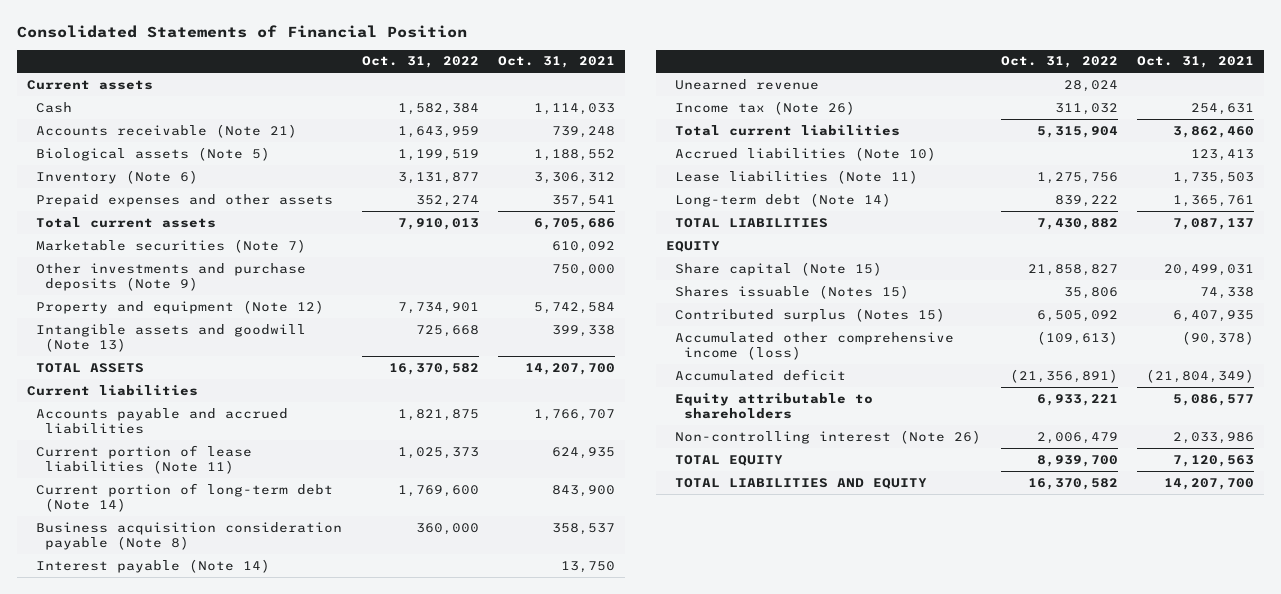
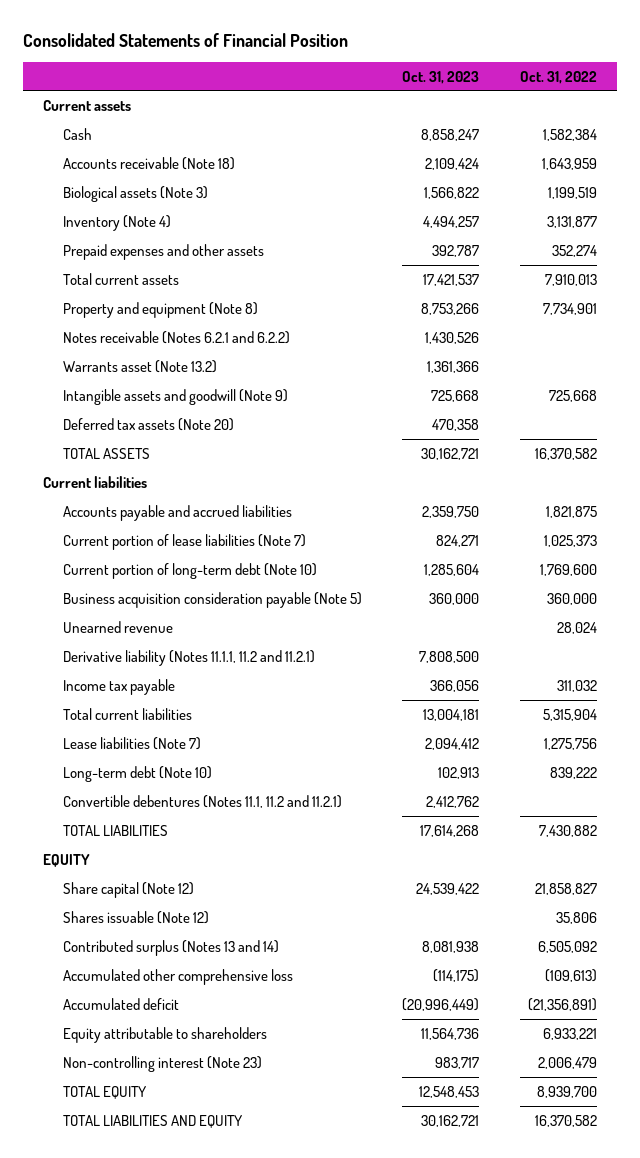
- | Oct. 31, 2022 | Oct. 31, 2021
+ | Oct. 31, 2023 | Oct. 31, 2022
- Accounts receivable (Note 21) | 1,643,959 | 739,248
- Biological assets (Note 5) | 1,199,519 | 1,188,552
- Inventory (Note 6) | 3,131,877 | 3,306,312
+ Accounts receivable (Note 18) | 2,109,424 | 1,643,959
+ Biological assets (Note 3) | 1,566,822 | 1,199,519
+ Inventory (Note 4) | 4,494,257 | 3,131,877
- Marketable securities (Note 7) | | 610,092
- Other investments and purchase deposits (Note 9) | | 750,000
- Property and equipment (Note 12) | 7,734,901 | 5,742,584
- Intangible assets and goodwill (Note 13) | 725,668 | 399,338
+ Property and equipment (Note 8) | 8,753,266 | 7,734,901
+ Notes receivable (Notes 6.2.1 and 6.2.2) | 1,430,526 |
+ Warrants asset (Note 13.2) | 1,361,366 |
+ Intangible assets and goodwill (Note 9) | 725,668 | 725,668
+ Deferred tax assets (Note 20) | 470,358 |
- Current portion of lease liabilities (Note 11) | 1,025,373 | 624,935
- Current portion of long-term debt (Note 14) | 1,769,600 | 843,900
- Business acquisition consideration payable (Note 8) | 360,000 | 358,537
- Interest payable (Note 14) | | 13,750
+ Current portion of lease liabilities (Note 7) | 824,271 | 1,025,373
+ Current portion of long-term debt (Note 10) | 1,285,604 | 1,769,600
+ Business acquisition consideration payable (Note 5) | 360,000 | 360,000
- Income tax (Note 26) | 311,032 | 254,631
+ Derivative liability (Notes 11.1.1, 11.2 and 11.2.1) | 7,808,500 |
+ Income tax payable | 366,056 | 311,032
- Accrued liabilities (Note 10) | | 123,413
- Lease liabilities (Note 11) | 1,275,756 | 1,735,503
- Long-term debt (Note 14) | 839,222 | 1,365,761
+ Lease liabilities (Note 7) | 2,094,412 | 1,275,756
+ Long-term debt (Note 10) | 102,913 | 839,222
+ Convertible debentures (Notes 11.1, 11.2 and 11.2.1) | 2,412,762 |
- Share capital (Note 15) | 21,858,827 | 20,499,031
- Shares issuable (Notes 15) | 35,806 | 74,338
- Contributed surplus (Notes 15) | 6,505,092 | 6,407,935
- Accumulated other comprehensive income (loss) | (109,613) | (90,378)
+ Share capital (Note 12) | 24,539,422 | 21,858,827
+ Shares issuable (Note 12) | | 35,806
+ Contributed surplus (Notes 13 and 14) | 8,081,938 | 6,505,092
+ Accumulated other comprehensive loss | (114,175) | (109,613)
- Non-controlling interest (Note 26) | 2,006,479 | 2,033,986
+ Non-controlling interest (Note 23) | 983,717 | 2,006,479

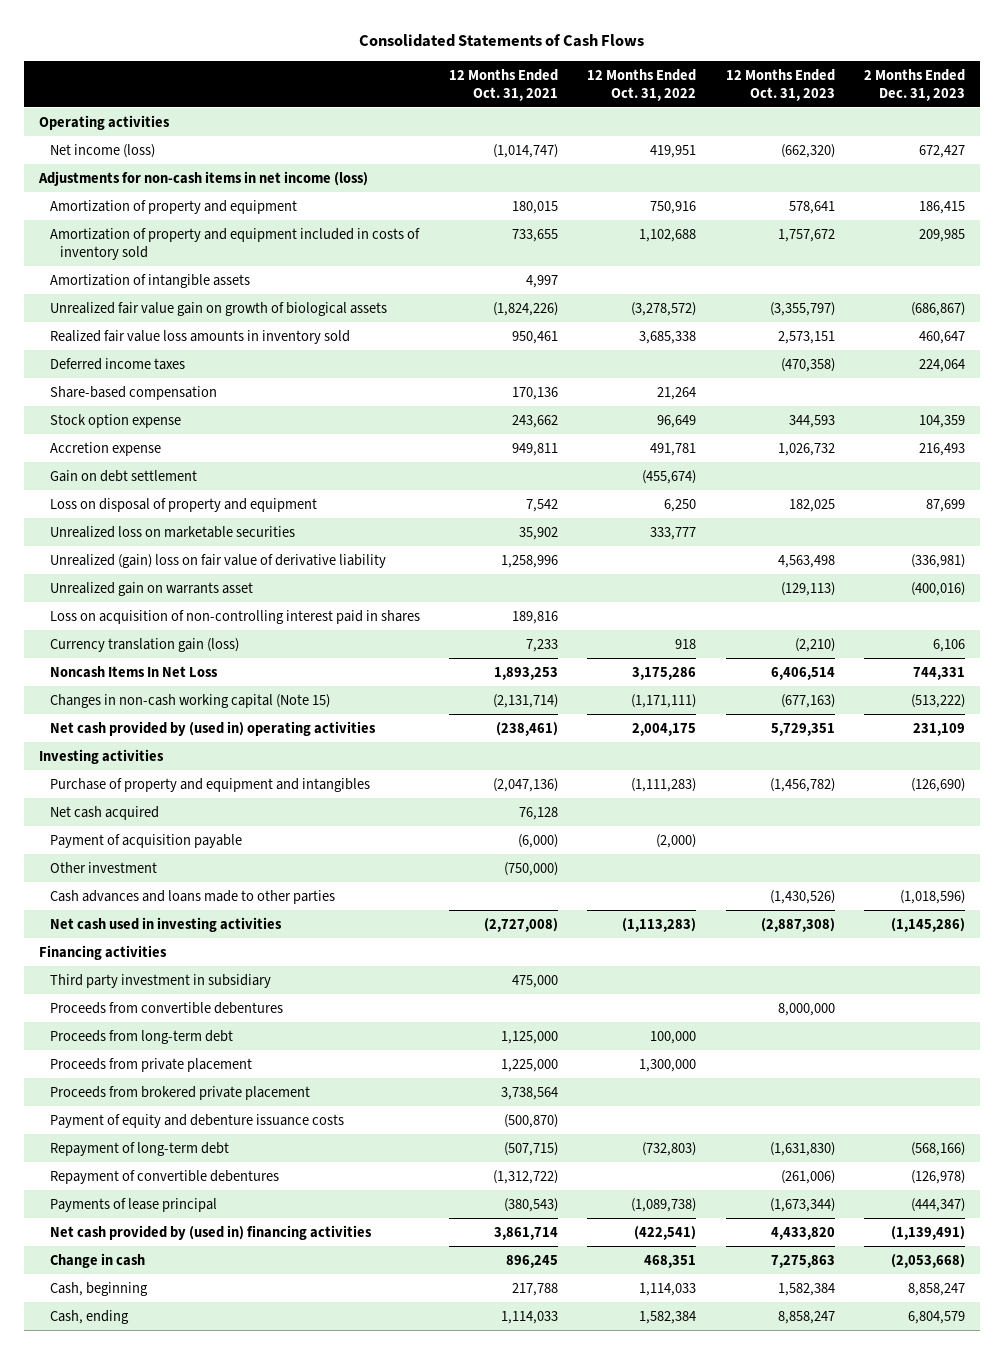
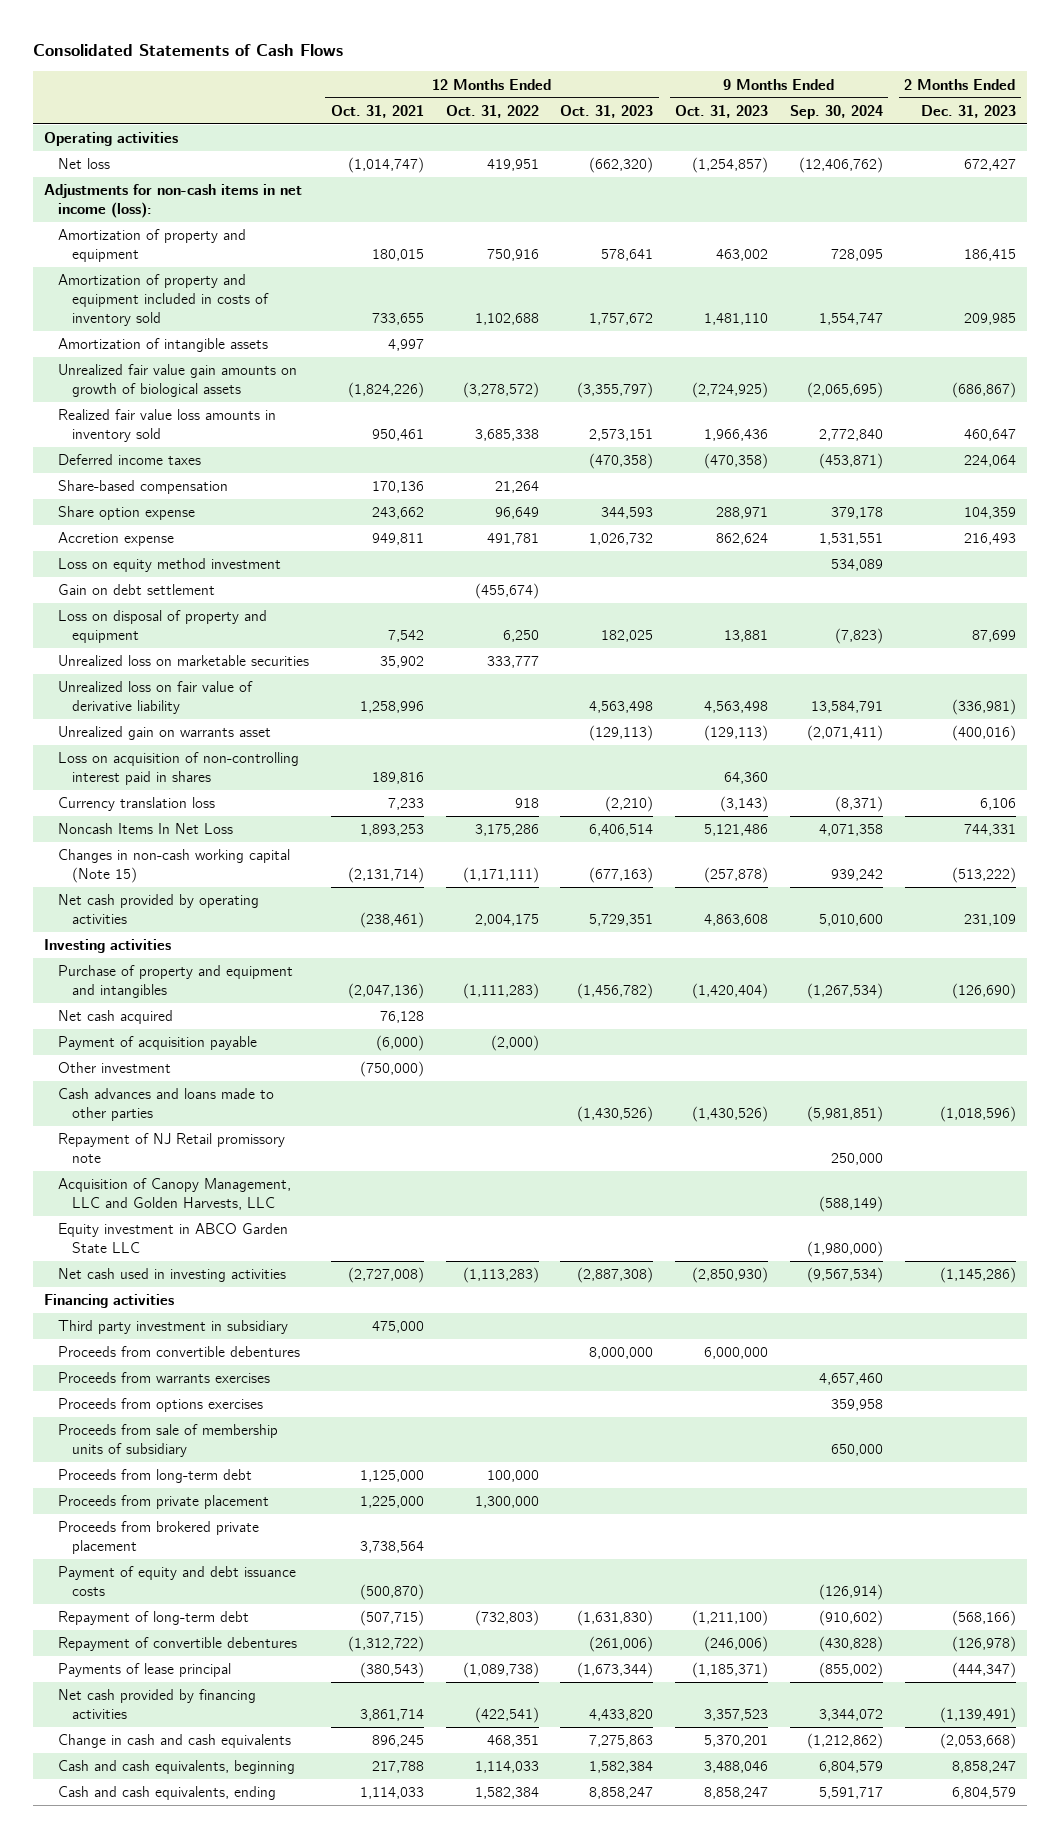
- | 12 Months Ended Oct. 31, 2021 | 12 Months Ended Oct. 31, 2022 | 12 Months Ended Oct. 31, 2023 | 2 Months Ended Dec. 31, 2023
+ | 12 Months Ended Oct. 31, 2021 | 12 Months Ended Oct. 31, 2022 | 12 Months Ended Oct. 31, 2023 | 9 Months Ended Oct. 31, 2023 | 9 Months Ended Sep. 30, 2024 | 2 Months Ended Dec. 31, 2023
- Net income (loss) | (1,014,747) | 419,951 | (662,320) | 672,427
- Adjustments for non-cash items in net income (loss)
+ Net loss | (1,014,747) | 419,951 | (662,320) | (1,254,857) | (12,406,762) | 672,427
+ Adjustments for non-cash items in net income (loss):
- Unrealized fair value gain on growth of biological assets | (1,824,226) | (3,278,572) | (3,355,797) | (686,867)
+ Unrealized fair value gain amounts on growth of biological assets | (1,824,226) | (3,278,572) | (3,355,797) | (2,724,925) | (2,065,695) | (686,867)
- Stock option expense | 243,662 | 96,649 | 344,593 | 104,359
+ Share option expense | 243,662 | 96,649 | 344,593 | 288,971 | 379,178 | 104,359
+ Loss on equity method investment | | | | | 534,089 |
- Unrealized (gain) loss on fair value of derivative liability | 1,258,996 | | 4,563,498 | (336,981)
+ Unrealized loss on fair value of derivative liability | 1,258,996 | | 4,563,498 | 4,563,498 | 13,584,791 | (336,981)
- Currency translation gain (loss) | 7,233 | 918 | (2,210) | 6,106
+ Currency translation loss | 7,233 | 918 | (2,210) | (3,143) | (8,371) | 6,106
- Net cash provided by (used in) operating activities | (238,461) | 2,004,175 | 5,729,351 | 231,109
+ Net cash provided by operating activities | (238,461) | 2,004,175 | 5,729,351 | 4,863,608 | 5,010,600 | 231,109
+ Repayment of NJ Retail promissory note | | | | | 250,000 |
+ Acquisition of Canopy Management, LLC and Golden Harvests, LLC | | | | | (588,149) |
+ Equity investment in ABCO Garden State LLC | | | | | (1,980,000) |
+ Proceeds from warrants exercises | | | | | 4,657,460 |
+ Proceeds from options exercises | | | | | 359,958 |
+ Proceeds from sale of membership units of subsidiary | | | | | 650,000 |
- Payment of equity and debenture issuance costs | (500,870) | | |
+ Payment of equity and debt issuance costs | (500,870) | | | | (126,914) |
- Net cash provided by (used in) financing activities | 3,861,714 | (422,541) | 4,433,820 | (1,139,491)
- Change in cash | 896,245 | 468,351 | 7,275,863 | (2,053,668)
- Cash, beginning | 217,788 | 1,114,033 | 1,582,384 | 8,858,247
- Cash, ending | 1,114,033 | 1,582,384 | 8,858,247 | 6,804,579
+ Net cash provided by financing activities | 3,861,714 | (422,541) | 4,433,820 | 3,357,523 | 3,344,072 | (1,139,491)
+ Change in cash and cash equivalents | 896,245 | 468,351 | 7,275,863 | 5,370,201 | (1,212,862) | (2,053,668)
+ Cash and cash equivalents, beginning | 217,788 | 1,114,033 | 1,582,384 | 3,488,046 | 6,804,579 | 8,858,247
+ Cash and cash equivalents, ending | 1,114,033 | 1,582,384 | 8,858,247 | 8,858,247 | 5,591,717 | 6,804,579

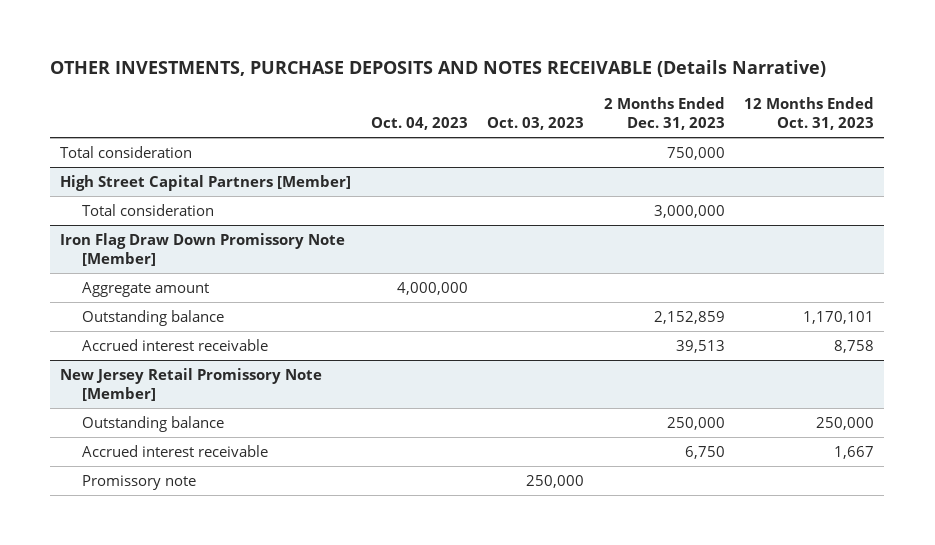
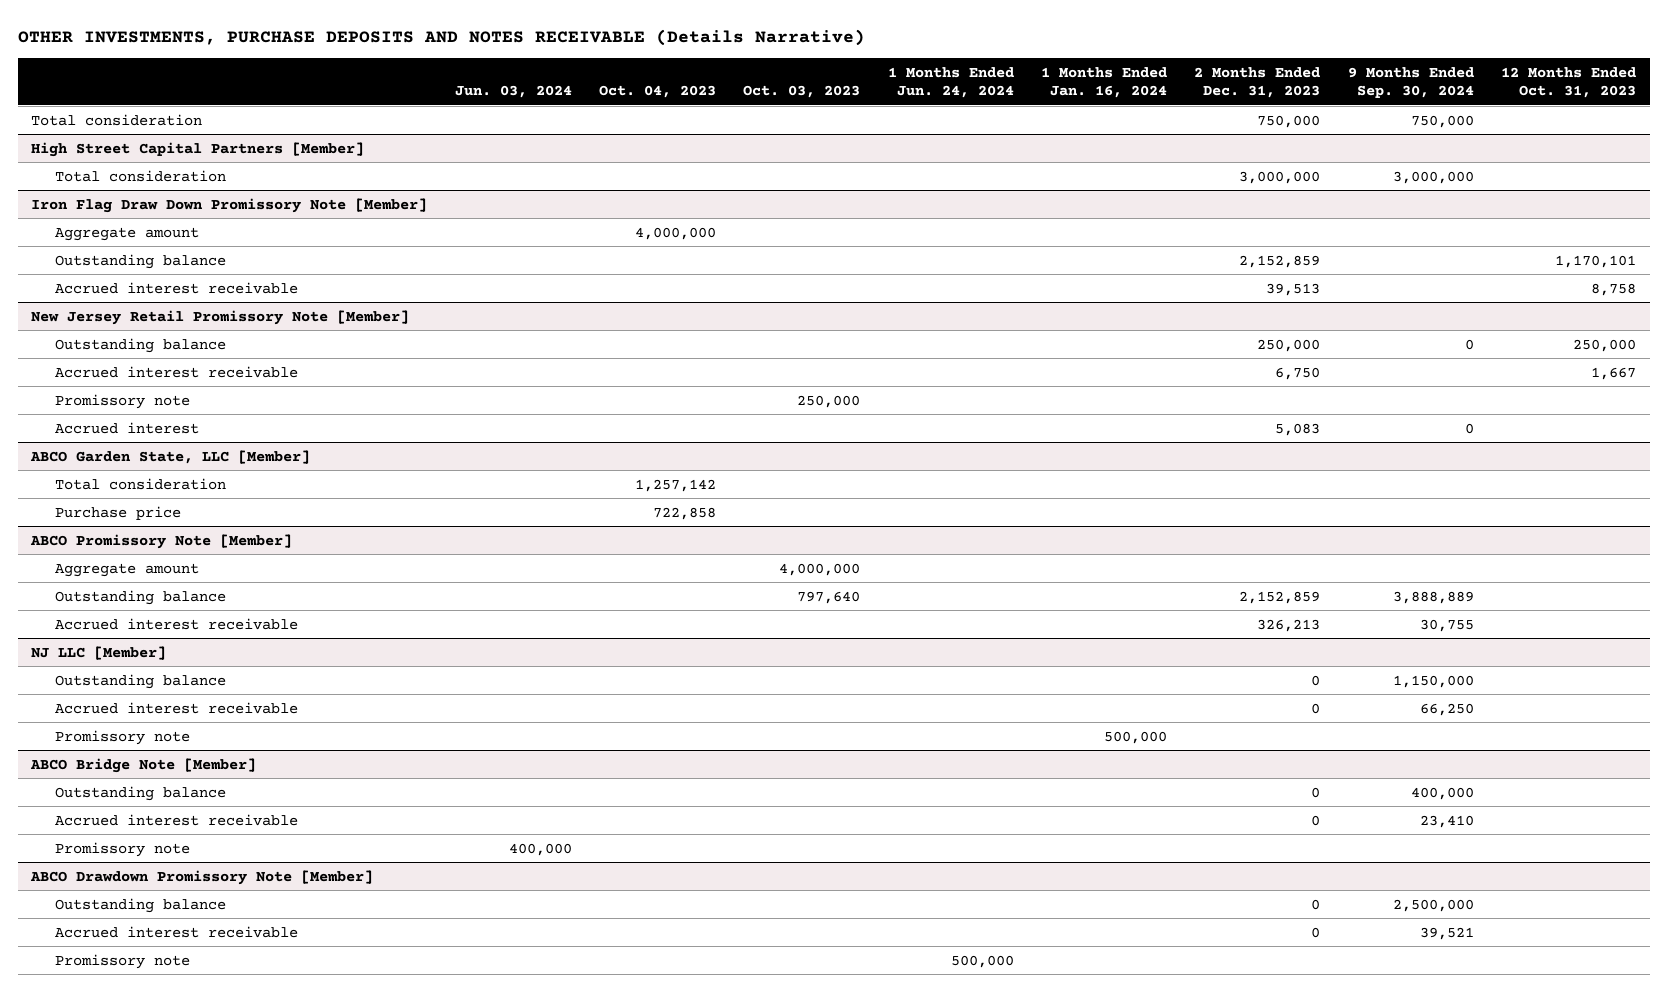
- | Oct. 04, 2023 | Oct. 03, 2023 | 2 Months Ended Dec. 31, 2023 | 12 Months Ended Oct. 31, 2023
+ | Jun. 03, 2024 | Oct. 04, 2023 | Oct. 03, 2023 | 1 Months Ended Jun. 24, 2024 | 1 Months Ended Jan. 16, 2024 | 2 Months Ended Dec. 31, 2023 | 9 Months Ended Sep. 30, 2024 | 12 Months Ended Oct. 31, 2023
@ New Jersey Retail Promissory Note [Member]
+ Accrued interest | | | | | | 5,083 | 0 |
+ ABCO Garden State, LLC [Member]
+ Total consideration | | 1,257,142 | | | | | |
+ Purchase price | | 722,858 | | | | | |
+ ABCO Promissory Note [Member]
+ Aggregate amount | | | 4,000,000 | | | | |
+ Outstanding balance | | | 797,640 | | | 2,152,859 | 3,888,889 |
+ Accrued interest receivable | | | | | | 326,213 | 30,755 |
+ NJ LLC [Member]
+ Outstanding balance | | | | | | 0 | 1,150,000 |
+ Accrued interest receivable | | | | | | 0 | 66,250 |
+ Promissory note | | | | | 500,000 | | |
+ ABCO Bridge Note [Member]
+ Outstanding balance | | | | | | 0 | 400,000 |
+ Accrued interest receivable | | | | | | 0 | 23,410 |
+ Promissory note | 400,000 | | | | | | |
+ ABCO Drawdown Promissory Note [Member]
+ Outstanding balance | | | | | | 0 | 2,500,000 |
+ Accrued interest receivable | | | | | | 0 | 39,521 |
+ Promissory note | | | | 500,000 | | | |

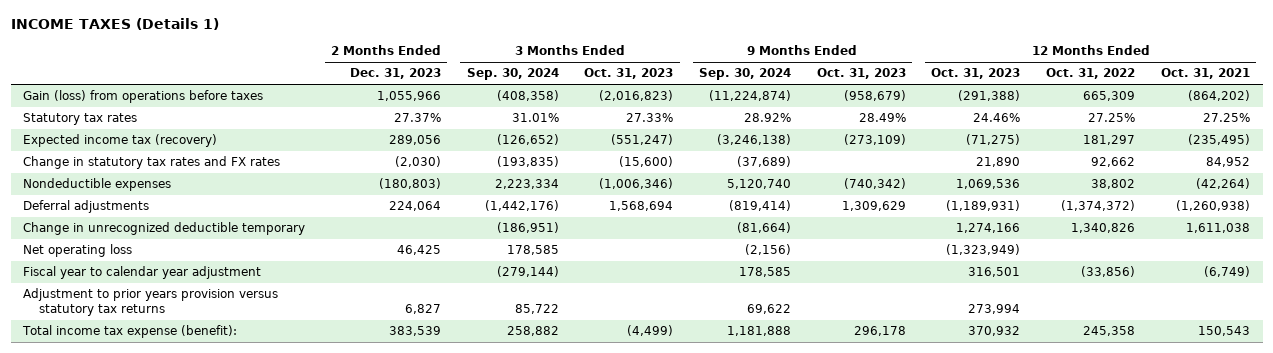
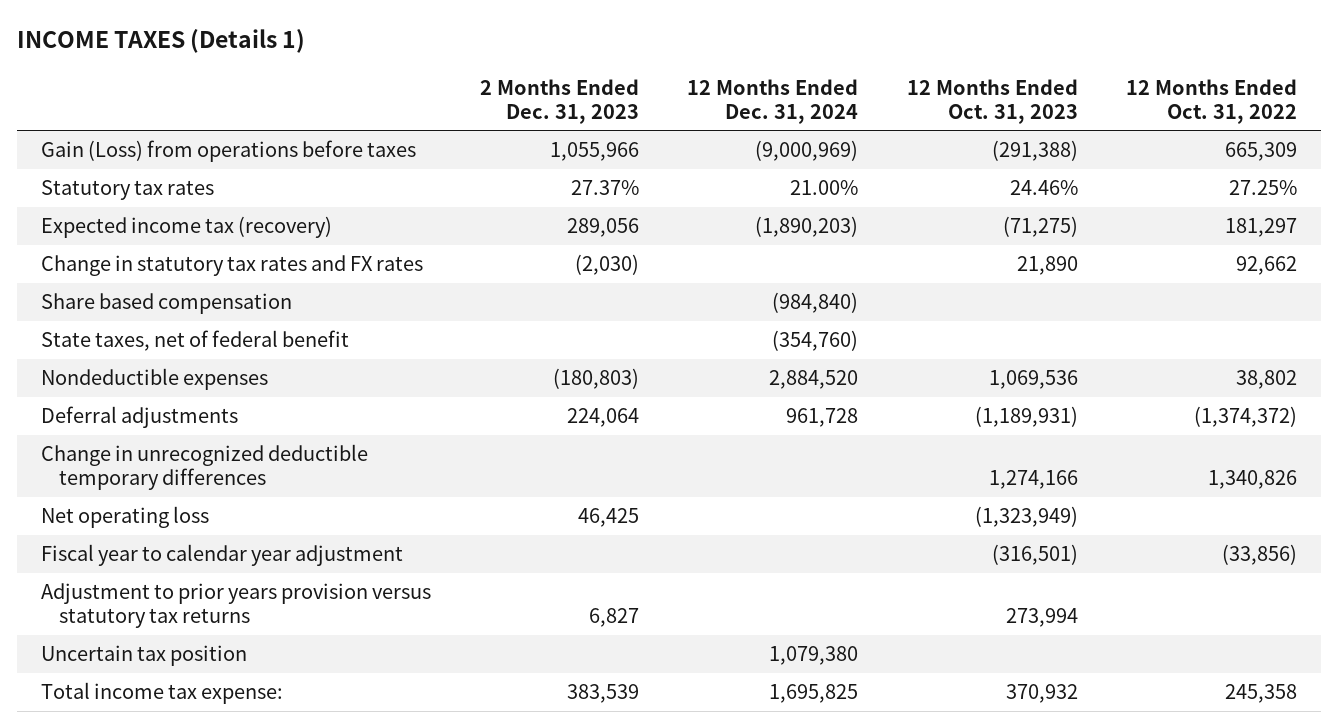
- | 2 Months Ended Dec. 31, 2023 | 3 Months Ended Sep. 30, 2024 | 3 Months Ended Oct. 31, 2023 | 9 Months Ended Sep. 30, 2024 | 9 Months Ended Oct. 31, 2023 | 12 Months Ended Oct. 31, 2023 | 12 Months Ended Oct. 31, 2022 | 12 Months Ended Oct. 31, 2021
+ | 2 Months Ended Dec. 31, 2023 | 12 Months Ended Dec. 31, 2024 | 12 Months Ended Oct. 31, 2023 | 12 Months Ended Oct. 31, 2022
- Gain (loss) from operations before taxes | 1,055,966 | (408,358) | (2,016,823) | (11,224,874) | (958,679) | (291,388) | 665,309 | (864,202)
+ Gain (Loss) from operations before taxes | 1,055,966 | (9,000,969) | (291,388) | 665,309
+ Share based compensation | | (984,840) | |
+ State taxes, net of federal benefit | | (354,760) | |
- Change in unrecognized deductible temporary | | (186,951) | | (81,664) | | 1,274,166 | 1,340,826 | 1,611,038
+ Change in unrecognized deductible temporary differences | | | 1,274,166 | 1,340,826
- Fiscal year to calendar year adjustment | | (279,144) | | 178,585 | | 316,501 | (33,856) | (6,749)
+ Fiscal year to calendar year adjustment | | | (316,501) | (33,856)
- Total income tax expense (benefit): | 383,539 | 258,882 | (4,499) | 1,181,888 | 296,178 | 370,932 | 245,358 | 150,543
+ Uncertain tax position | | 1,079,380 | |
+ Total income tax expense: | 383,539 | 1,695,825 | 370,932 | 245,358

